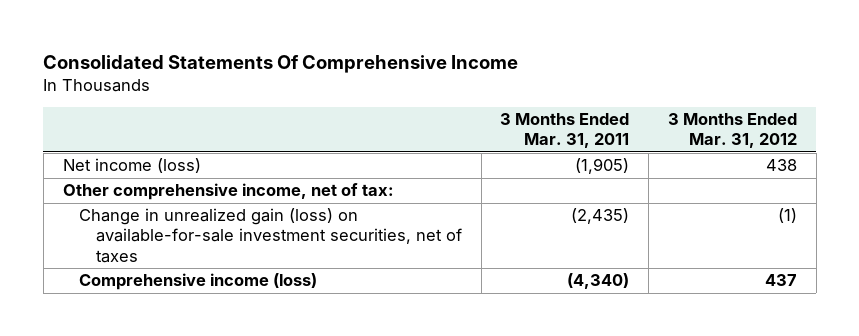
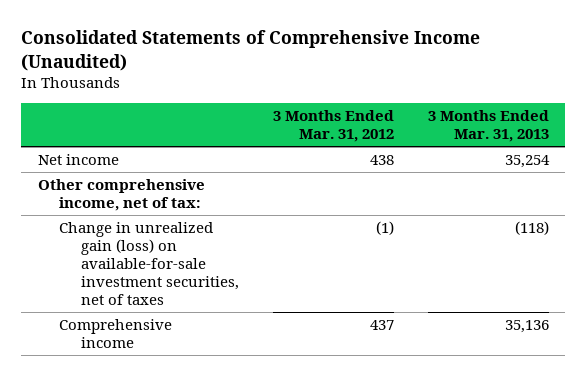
- Consolidated Statements Of Comprehensive Income
+ Consolidated Statements of Comprehensive Income (Unaudited)
- | 3 Months Ended Mar. 31, 2011 | 3 Months Ended Mar. 31, 2012
+ | 3 Months Ended Mar. 31, 2012 | 3 Months Ended Mar. 31, 2013
- Net income (loss) | (1,905) | 438
+ Net income | 438 | 35,254
- Comprehensive income (loss) | (4,340) | 437
+ Comprehensive income | 437 | 35,136

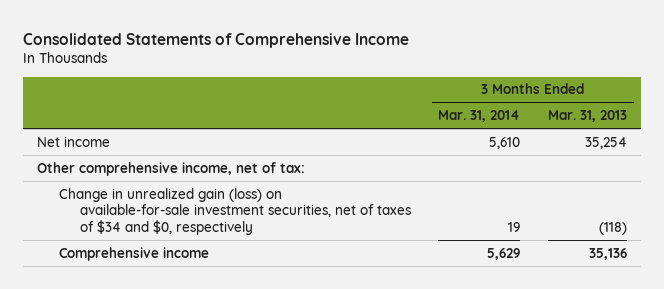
- Consolidated Statements of Comprehensive Income (Unaudited)
+ Consolidated Statements of Comprehensive Income
- | 3 Months Ended Mar. 31, 2012 | 3 Months Ended Mar. 31, 2013
+ | 3 Months Ended Mar. 31, 2014 | 3 Months Ended Mar. 31, 2013
- Change in unrealized gain (loss) on available-for-sale investment securities, net of taxes | (1) | (118)
+ Change in unrealized gain (loss) on available-for-sale investment securities, net of taxes of $34 and $0, respectively | 19 | (118)

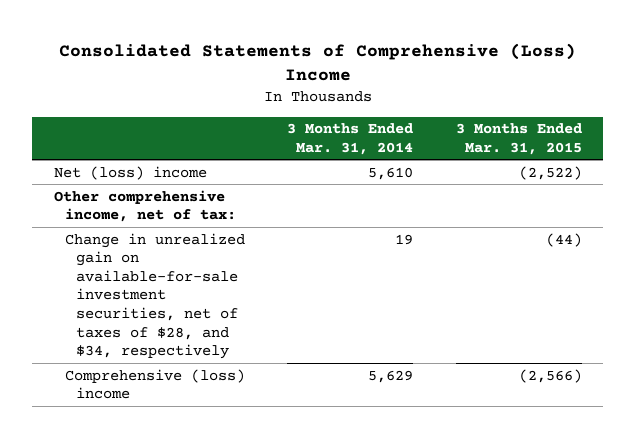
- Consolidated Statements of Comprehensive Income
+ Consolidated Statements of Comprehensive (Loss) Income
- | 3 Months Ended Mar. 31, 2014 | 3 Months Ended Mar. 31, 2013
+ | 3 Months Ended Mar. 31, 2014 | 3 Months Ended Mar. 31, 2015
- Net income | 5,610 | 35,254
+ Net (loss) income | 5,610 | (2,522)
- Change in unrealized gain (loss) on available-for-sale investment securities, net of taxes of $34 and $0, respectively | 19 | (118)
- Comprehensive income | 5,629 | 35,136
+ Change in unrealized gain on available-for-sale investment securities, net of taxes of $28, and $34, respectively | 19 | (44)
+ Comprehensive (loss) income | 5,629 | (2,566)

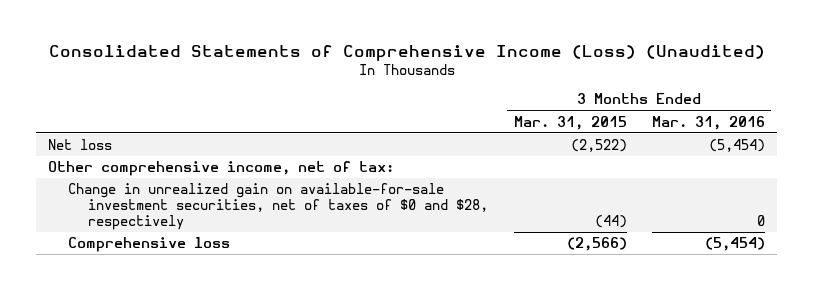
- Consolidated Statements of Comprehensive (Loss) Income
+ Consolidated Statements of Comprehensive Income (Loss) (Unaudited)
- | 3 Months Ended Mar. 31, 2014 | 3 Months Ended Mar. 31, 2015
+ | 3 Months Ended Mar. 31, 2015 | 3 Months Ended Mar. 31, 2016
- Net (loss) income | 5,610 | (2,522)
+ Net loss | (2,522) | (5,454)
- Change in unrealized gain on available-for-sale investment securities, net of taxes of $28, and $34, respectively | 19 | (44)
- Comprehensive (loss) income | 5,629 | (2,566)
+ Change in unrealized gain on available-for-sale investment securities, net of taxes of $0 and $28, respectively | (44) | 0
+ Comprehensive loss | (2,566) | (5,454)

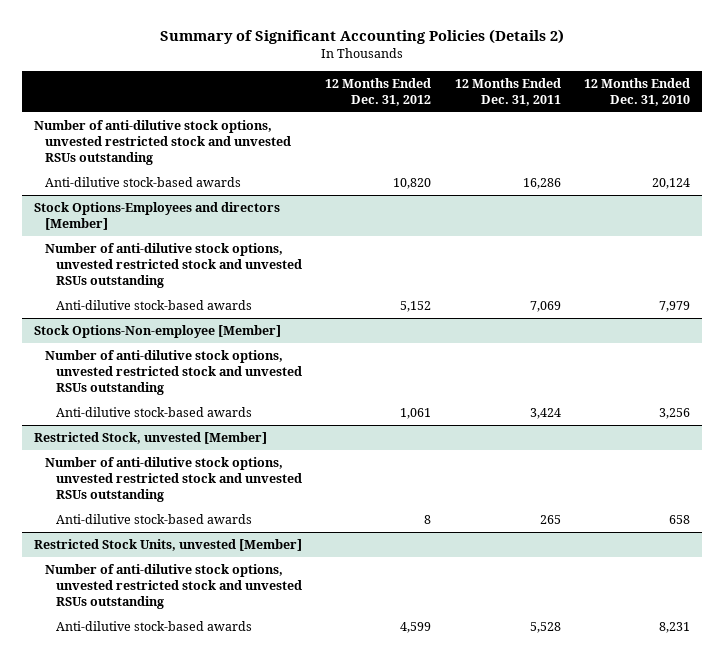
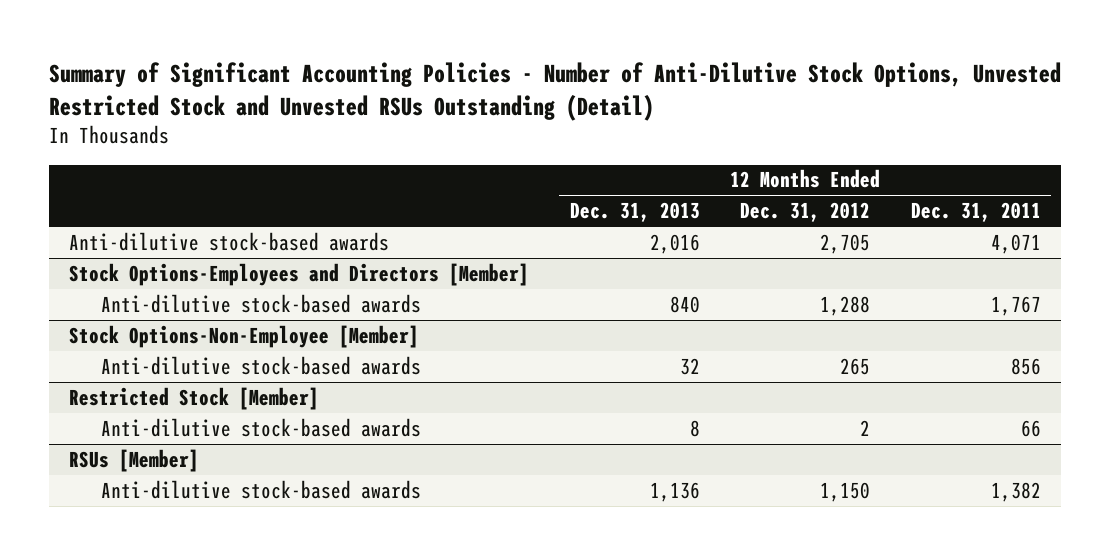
- Summary of Significant Accounting Policies (Details 2)
+ Summary of Significant Accounting Policies - Number of Anti-Dilutive Stock Options, Unvested Restricted Stock and Unvested RSUs Outstanding (Detail)
- | 12 Months Ended Dec. 31, 2012 | 12 Months Ended Dec. 31, 2011 | 12 Months Ended Dec. 31, 2010
+ | 12 Months Ended Dec. 31, 2013 | 12 Months Ended Dec. 31, 2012 | 12 Months Ended Dec. 31, 2011
- Number of anti-dilutive stock options, unvested restricted stock and unvested RSUs outstanding
- Anti-dilutive stock-based awards | 10,820 | 16,286 | 20,124
- Stock Options-Employees and directors [Member]
- Number of anti-dilutive stock options, unvested restricted stock and unvested RSUs outstanding
- Anti-dilutive stock-based awards | 5,152 | 7,069 | 7,979
- Stock Options-Non-employee [Member]
- Number of anti-dilutive stock options, unvested restricted stock and unvested RSUs outstanding
- Anti-dilutive stock-based awards | 1,061 | 3,424 | 3,256
- Restricted Stock, unvested [Member]
- Number of anti-dilutive stock options, unvested restricted stock and unvested RSUs outstanding
- Anti-dilutive stock-based awards | 8 | 265 | 658
- Restricted Stock Units, unvested [Member]
- Number of anti-dilutive stock options, unvested restricted stock and unvested RSUs outstanding
- Anti-dilutive stock-based awards | 4,599 | 5,528 | 8,231
+ Anti-dilutive stock-based awards | 2,016 | 2,705 | 4,071
+ Stock Options-Employees and Directors [Member]
+ Anti-dilutive stock-based awards | 840 | 1,288 | 1,767
+ Stock Options-Non-Employee [Member]
+ Anti-dilutive stock-based awards | 32 | 265 | 856
+ Restricted Stock [Member]
+ Anti-dilutive stock-based awards | 8 | 2 | 66
+ RSUs [Member]
+ Anti-dilutive stock-based awards | 1,136 | 1,150 | 1,382

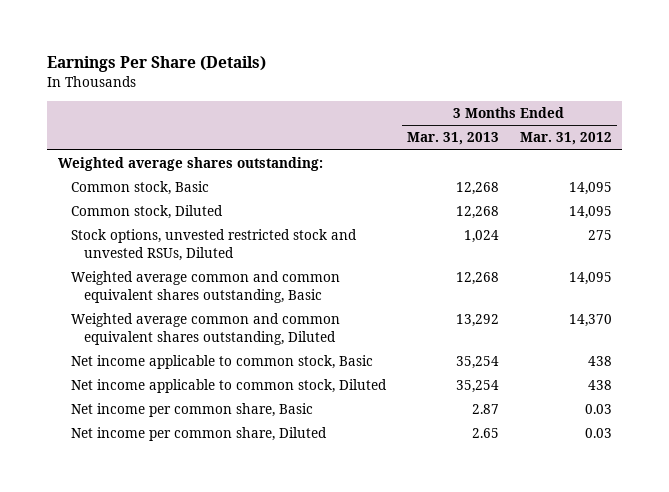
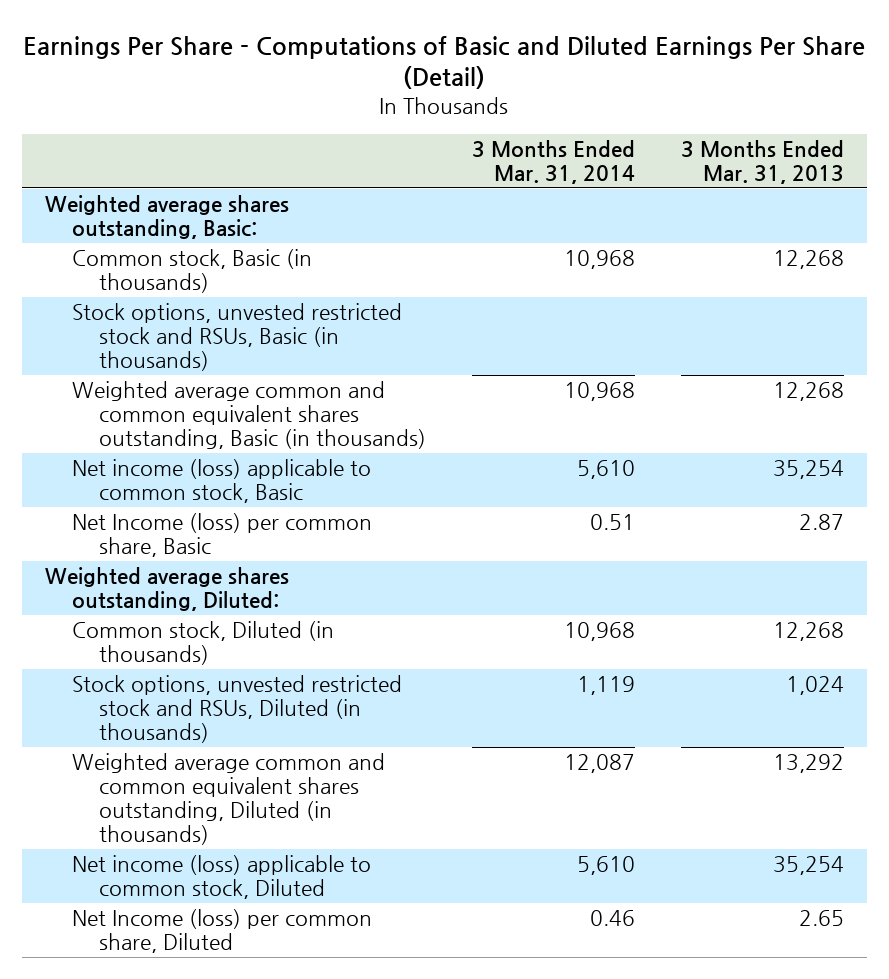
- Earnings Per Share (Details)
+ Earnings Per Share - Computations of Basic and Diluted Earnings Per Share (Detail)
- | 3 Months Ended Mar. 31, 2013 | 3 Months Ended Mar. 31, 2012
+ | 3 Months Ended Mar. 31, 2014 | 3 Months Ended Mar. 31, 2013
- Weighted average shares outstanding:
- Common stock, Basic | 12,268 | 14,095
- Common stock, Diluted | 12,268 | 14,095
- Stock options, unvested restricted stock and unvested RSUs, Diluted | 1,024 | 275
- Weighted average common and common equivalent shares outstanding, Basic | 12,268 | 14,095
- Weighted average common and common equivalent shares outstanding, Diluted | 13,292 | 14,370
- Net income applicable to common stock, Basic | 35,254 | 438
- Net income applicable to common stock, Diluted | 35,254 | 438
- Net income per common share, Basic | 2.87 | 0.03
- Net income per common share, Diluted | 2.65 | 0.03
+ Weighted average shares outstanding, Basic:
+ Common stock, Basic (in thousands) | 10,968 | 12,268
+ Stock options, unvested restricted stock and RSUs, Basic (in thousands)
+ Weighted average common and common equivalent shares outstanding, Basic (in thousands) | 10,968 | 12,268
+ Net income (loss) applicable to common stock, Basic | 5,610 | 35,254
+ Net Income (loss) per common share, Basic | 0.51 | 2.87
+ Weighted average shares outstanding, Diluted:
+ Common stock, Diluted (in thousands) | 10,968 | 12,268
+ Stock options, unvested restricted stock and RSUs, Diluted (in thousands) | 1,119 | 1,024
+ Weighted average common and common equivalent shares outstanding, Diluted (in thousands) | 12,087 | 13,292
+ Net income (loss) applicable to common stock, Diluted | 5,610 | 35,254
+ Net Income (loss) per common share, Diluted | 0.46 | 2.65

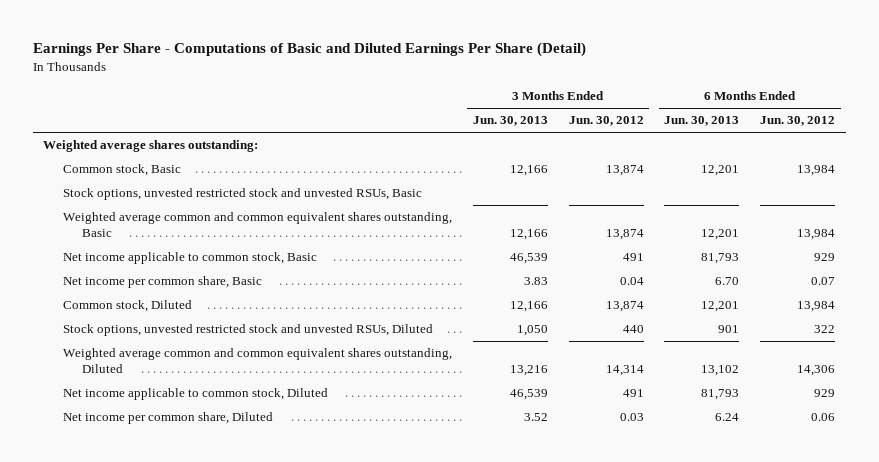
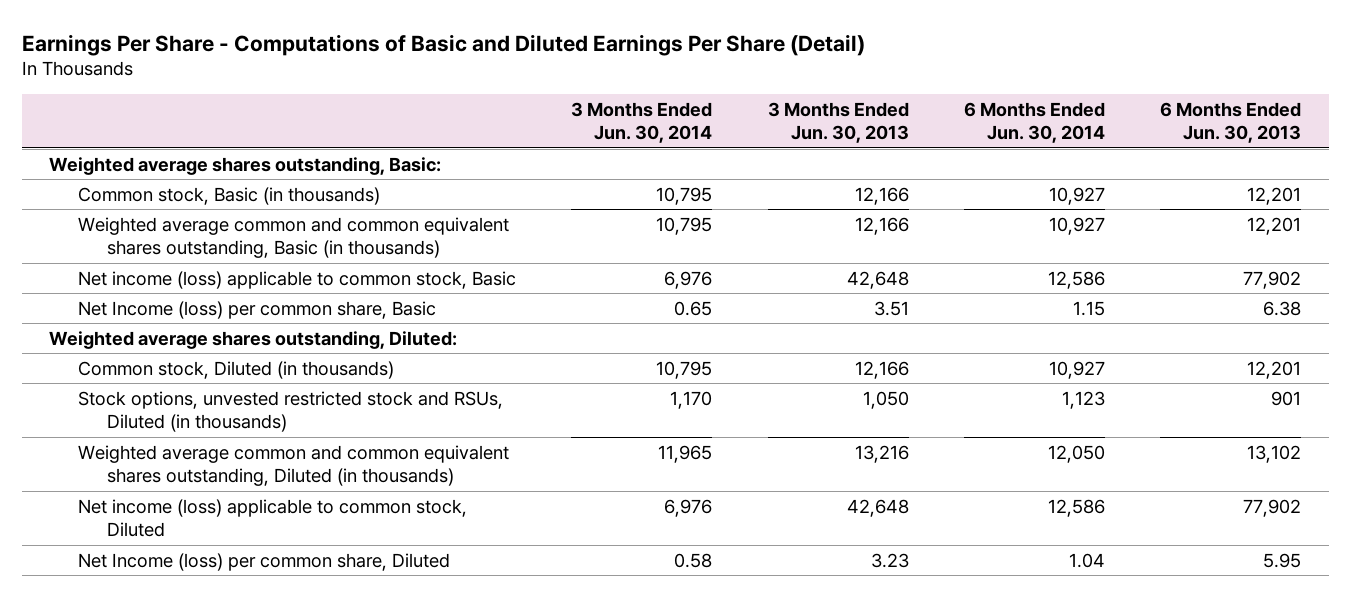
- | 3 Months Ended Jun. 30, 2013 | 3 Months Ended Jun. 30, 2012 | 6 Months Ended Jun. 30, 2013 | 6 Months Ended Jun. 30, 2012
+ | 3 Months Ended Jun. 30, 2014 | 3 Months Ended Jun. 30, 2013 | 6 Months Ended Jun. 30, 2014 | 6 Months Ended Jun. 30, 2013
- Weighted average shares outstanding:
- Common stock, Basic | 12,166 | 13,874 | 12,201 | 13,984
- Stock options, unvested restricted stock and unvested RSUs, Basic
- Weighted average common and common equivalent shares outstanding, Basic | 12,166 | 13,874 | 12,201 | 13,984
- Net income applicable to common stock, Basic | 46,539 | 491 | 81,793 | 929
- Net income per common share, Basic | 3.83 | 0.04 | 6.70 | 0.07
- Common stock, Diluted | 12,166 | 13,874 | 12,201 | 13,984
- Stock options, unvested restricted stock and unvested RSUs, Diluted | 1,050 | 440 | 901 | 322
- Weighted average common and common equivalent shares outstanding, Diluted | 13,216 | 14,314 | 13,102 | 14,306
- Net income applicable to common stock, Diluted | 46,539 | 491 | 81,793 | 929
- Net income per common share, Diluted | 3.52 | 0.03 | 6.24 | 0.06
+ Weighted average shares outstanding, Basic:
+ Common stock, Basic (in thousands) | 10,795 | 12,166 | 10,927 | 12,201
+ Weighted average common and common equivalent shares outstanding, Basic (in thousands) | 10,795 | 12,166 | 10,927 | 12,201
+ Net income (loss) applicable to common stock, Basic | 6,976 | 42,648 | 12,586 | 77,902
+ Net Income (loss) per common share, Basic | 0.65 | 3.51 | 1.15 | 6.38
+ Weighted average shares outstanding, Diluted:
+ Common stock, Diluted (in thousands) | 10,795 | 12,166 | 10,927 | 12,201
+ Stock options, unvested restricted stock and RSUs, Diluted (in thousands) | 1,170 | 1,050 | 1,123 | 901
+ Weighted average common and common equivalent shares outstanding, Diluted (in thousands) | 11,965 | 13,216 | 12,050 | 13,102
+ Net income (loss) applicable to common stock, Diluted | 6,976 | 42,648 | 12,586 | 77,902
+ Net Income (loss) per common share, Diluted | 0.58 | 3.23 | 1.04 | 5.95

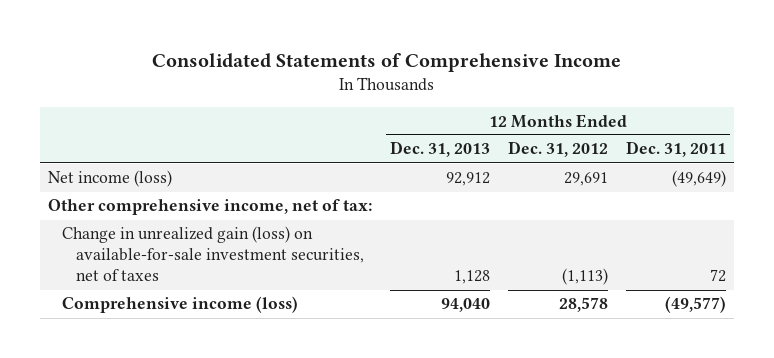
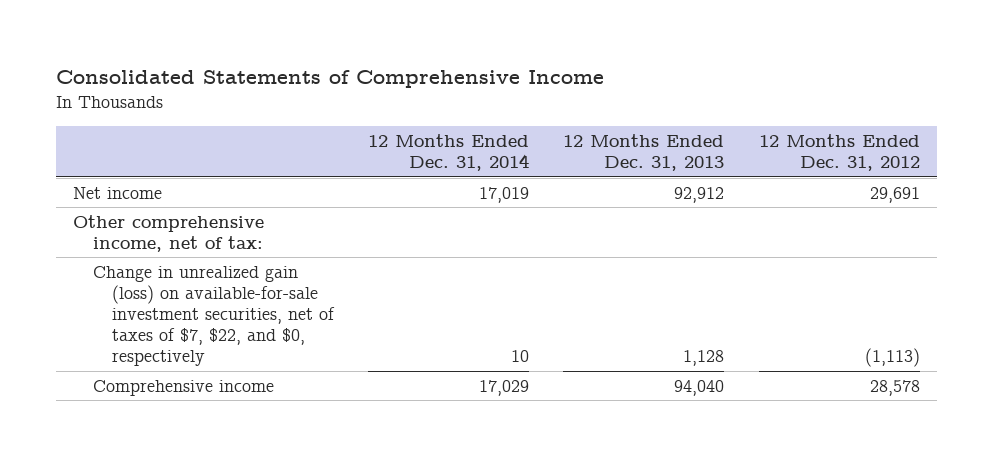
- | 12 Months Ended Dec. 31, 2013 | 12 Months Ended Dec. 31, 2012 | 12 Months Ended Dec. 31, 2011
+ | 12 Months Ended Dec. 31, 2014 | 12 Months Ended Dec. 31, 2013 | 12 Months Ended Dec. 31, 2012
- Net income (loss) | 92,912 | 29,691 | (49,649)
+ Net income | 17,019 | 92,912 | 29,691
- Change in unrealized gain (loss) on available-for-sale investment securities, net of taxes | 1,128 | (1,113) | 72
- Comprehensive income (loss) | 94,040 | 28,578 | (49,577)
+ Change in unrealized gain (loss) on available-for-sale investment securities, net of taxes of $7, $22, and $0, respectively | 10 | 1,128 | (1,113)
+ Comprehensive income | 17,029 | 94,040 | 28,578

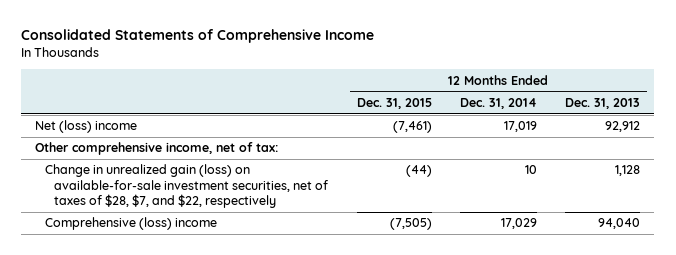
- | 12 Months Ended Dec. 31, 2014 | 12 Months Ended Dec. 31, 2013 | 12 Months Ended Dec. 31, 2012
+ | 12 Months Ended Dec. 31, 2015 | 12 Months Ended Dec. 31, 2014 | 12 Months Ended Dec. 31, 2013
- Net income | 17,019 | 92,912 | 29,691
+ Net (loss) income | (7,461) | 17,019 | 92,912
- Change in unrealized gain (loss) on available-for-sale investment securities, net of taxes of $7, $22, and $0, respectively | 10 | 1,128 | (1,113)
- Comprehensive income | 17,029 | 94,040 | 28,578
+ Change in unrealized gain (loss) on available-for-sale investment securities, net of taxes of $28, $7, and $22, respectively | (44) | 10 | 1,128
+ Comprehensive (loss) income | (7,505) | 17,029 | 94,040

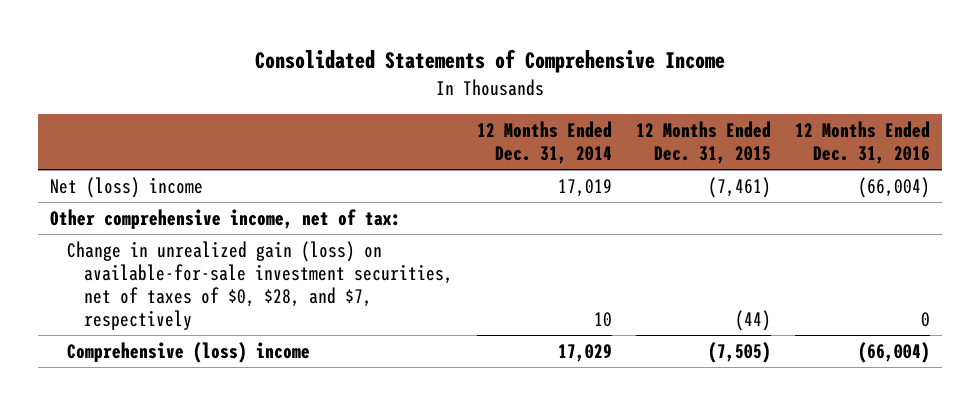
- | 12 Months Ended Dec. 31, 2015 | 12 Months Ended Dec. 31, 2014 | 12 Months Ended Dec. 31, 2013
+ | 12 Months Ended Dec. 31, 2014 | 12 Months Ended Dec. 31, 2015 | 12 Months Ended Dec. 31, 2016
- Change in unrealized gain (loss) on available-for-sale investment securities, net of taxes of $28, $7, and $22, respectively | (44) | 10 | 1,128
+ Change in unrealized gain (loss) on available-for-sale investment securities, net of taxes of $0, $28, and $7, respectively | 10 | (44) | 0

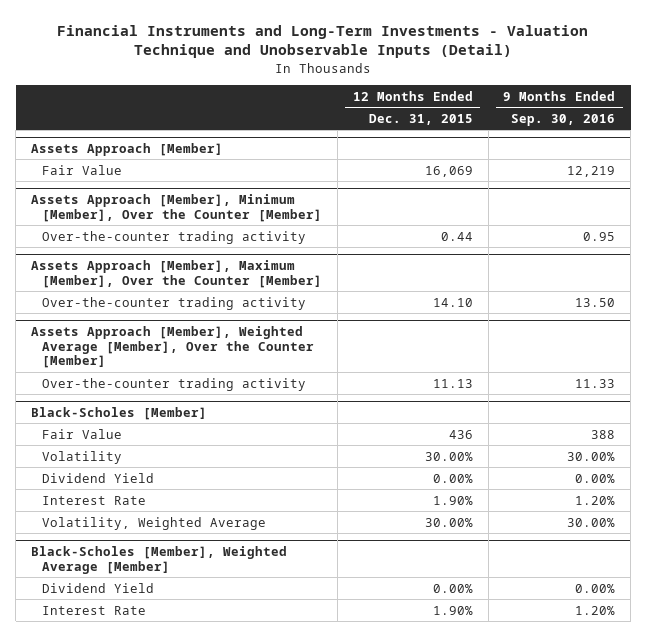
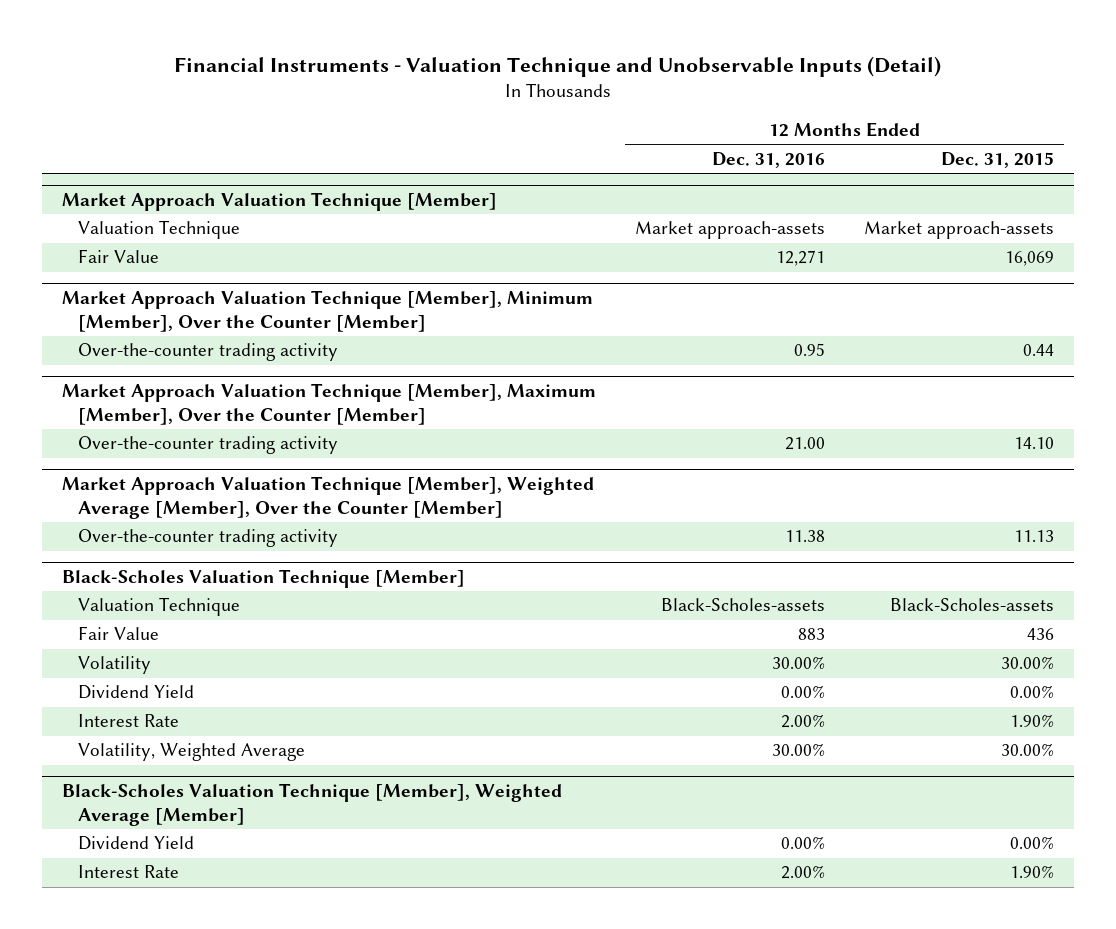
- Financial Instruments and Long-Term Investments - Valuation Technique and Unobservable Inputs (Detail)
+ Financial Instruments - Valuation Technique and Unobservable Inputs (Detail)
- | 12 Months Ended Dec. 31, 2015 | 9 Months Ended Sep. 30, 2016
+ | 12 Months Ended Dec. 31, 2016 | 12 Months Ended Dec. 31, 2015
- Assets Approach [Member]
+ Market Approach Valuation Technique [Member]
+ Valuation Technique | Market approach-assets | Market approach-assets
- Assets Approach [Member], Minimum [Member], Over the Counter [Member]
+ Market Approach Valuation Technique [Member], Minimum [Member], Over the Counter [Member]
- Assets Approach [Member], Maximum [Member], Over the Counter [Member]
+ Market Approach Valuation Technique [Member], Maximum [Member], Over the Counter [Member]
- Assets Approach [Member], Weighted Average [Member], Over the Counter [Member]
+ Market Approach Valuation Technique [Member], Weighted Average [Member], Over the Counter [Member]
- Black-Scholes [Member]
+ Black-Scholes Valuation Technique [Member]
+ Valuation Technique | Black-Scholes-assets | Black-Scholes-assets
- Black-Scholes [Member], Weighted Average [Member]
+ Black-Scholes Valuation Technique [Member], Weighted Average [Member]

